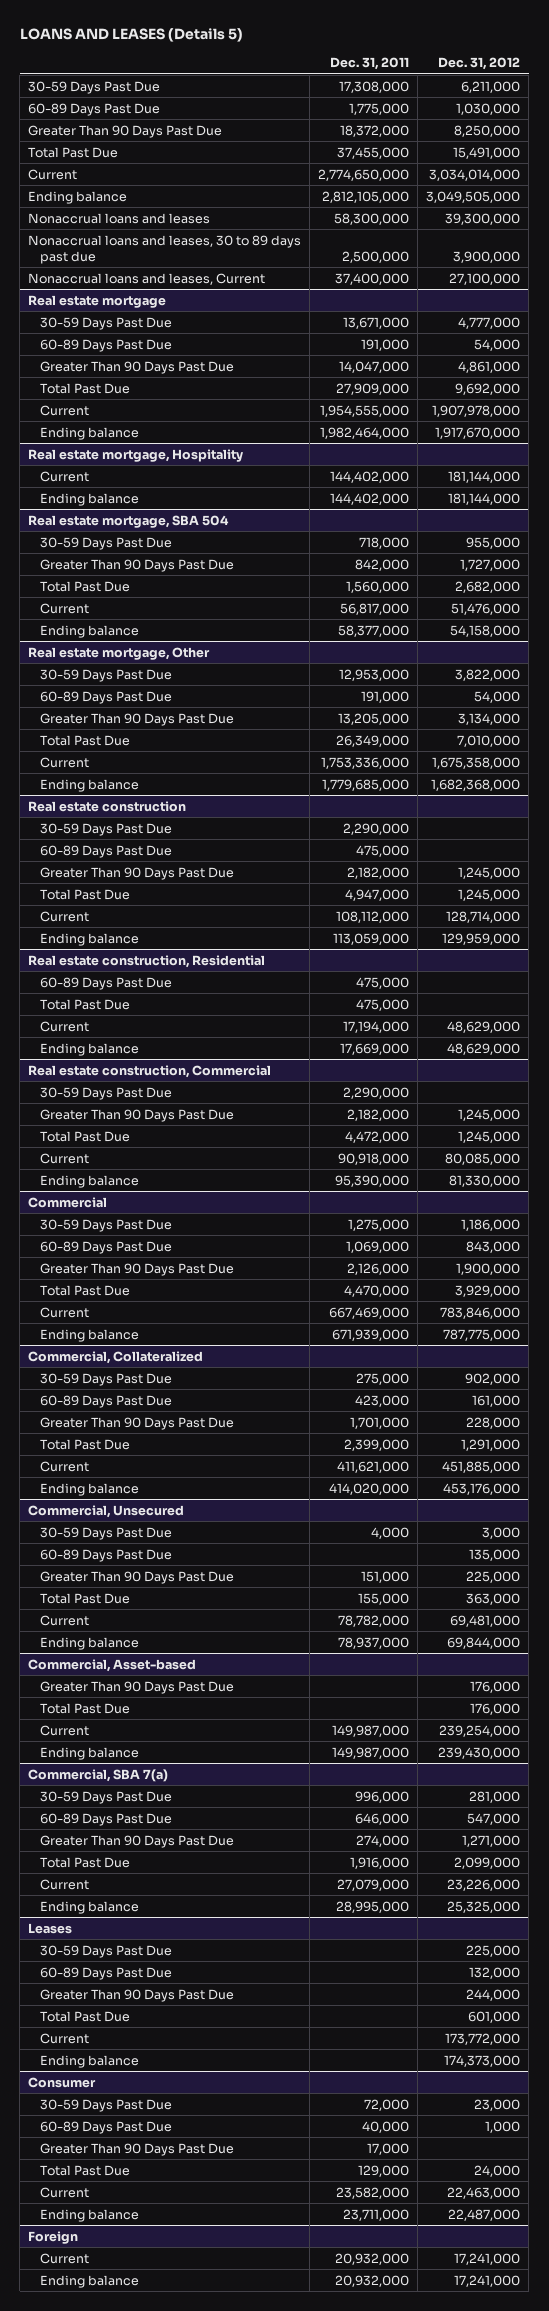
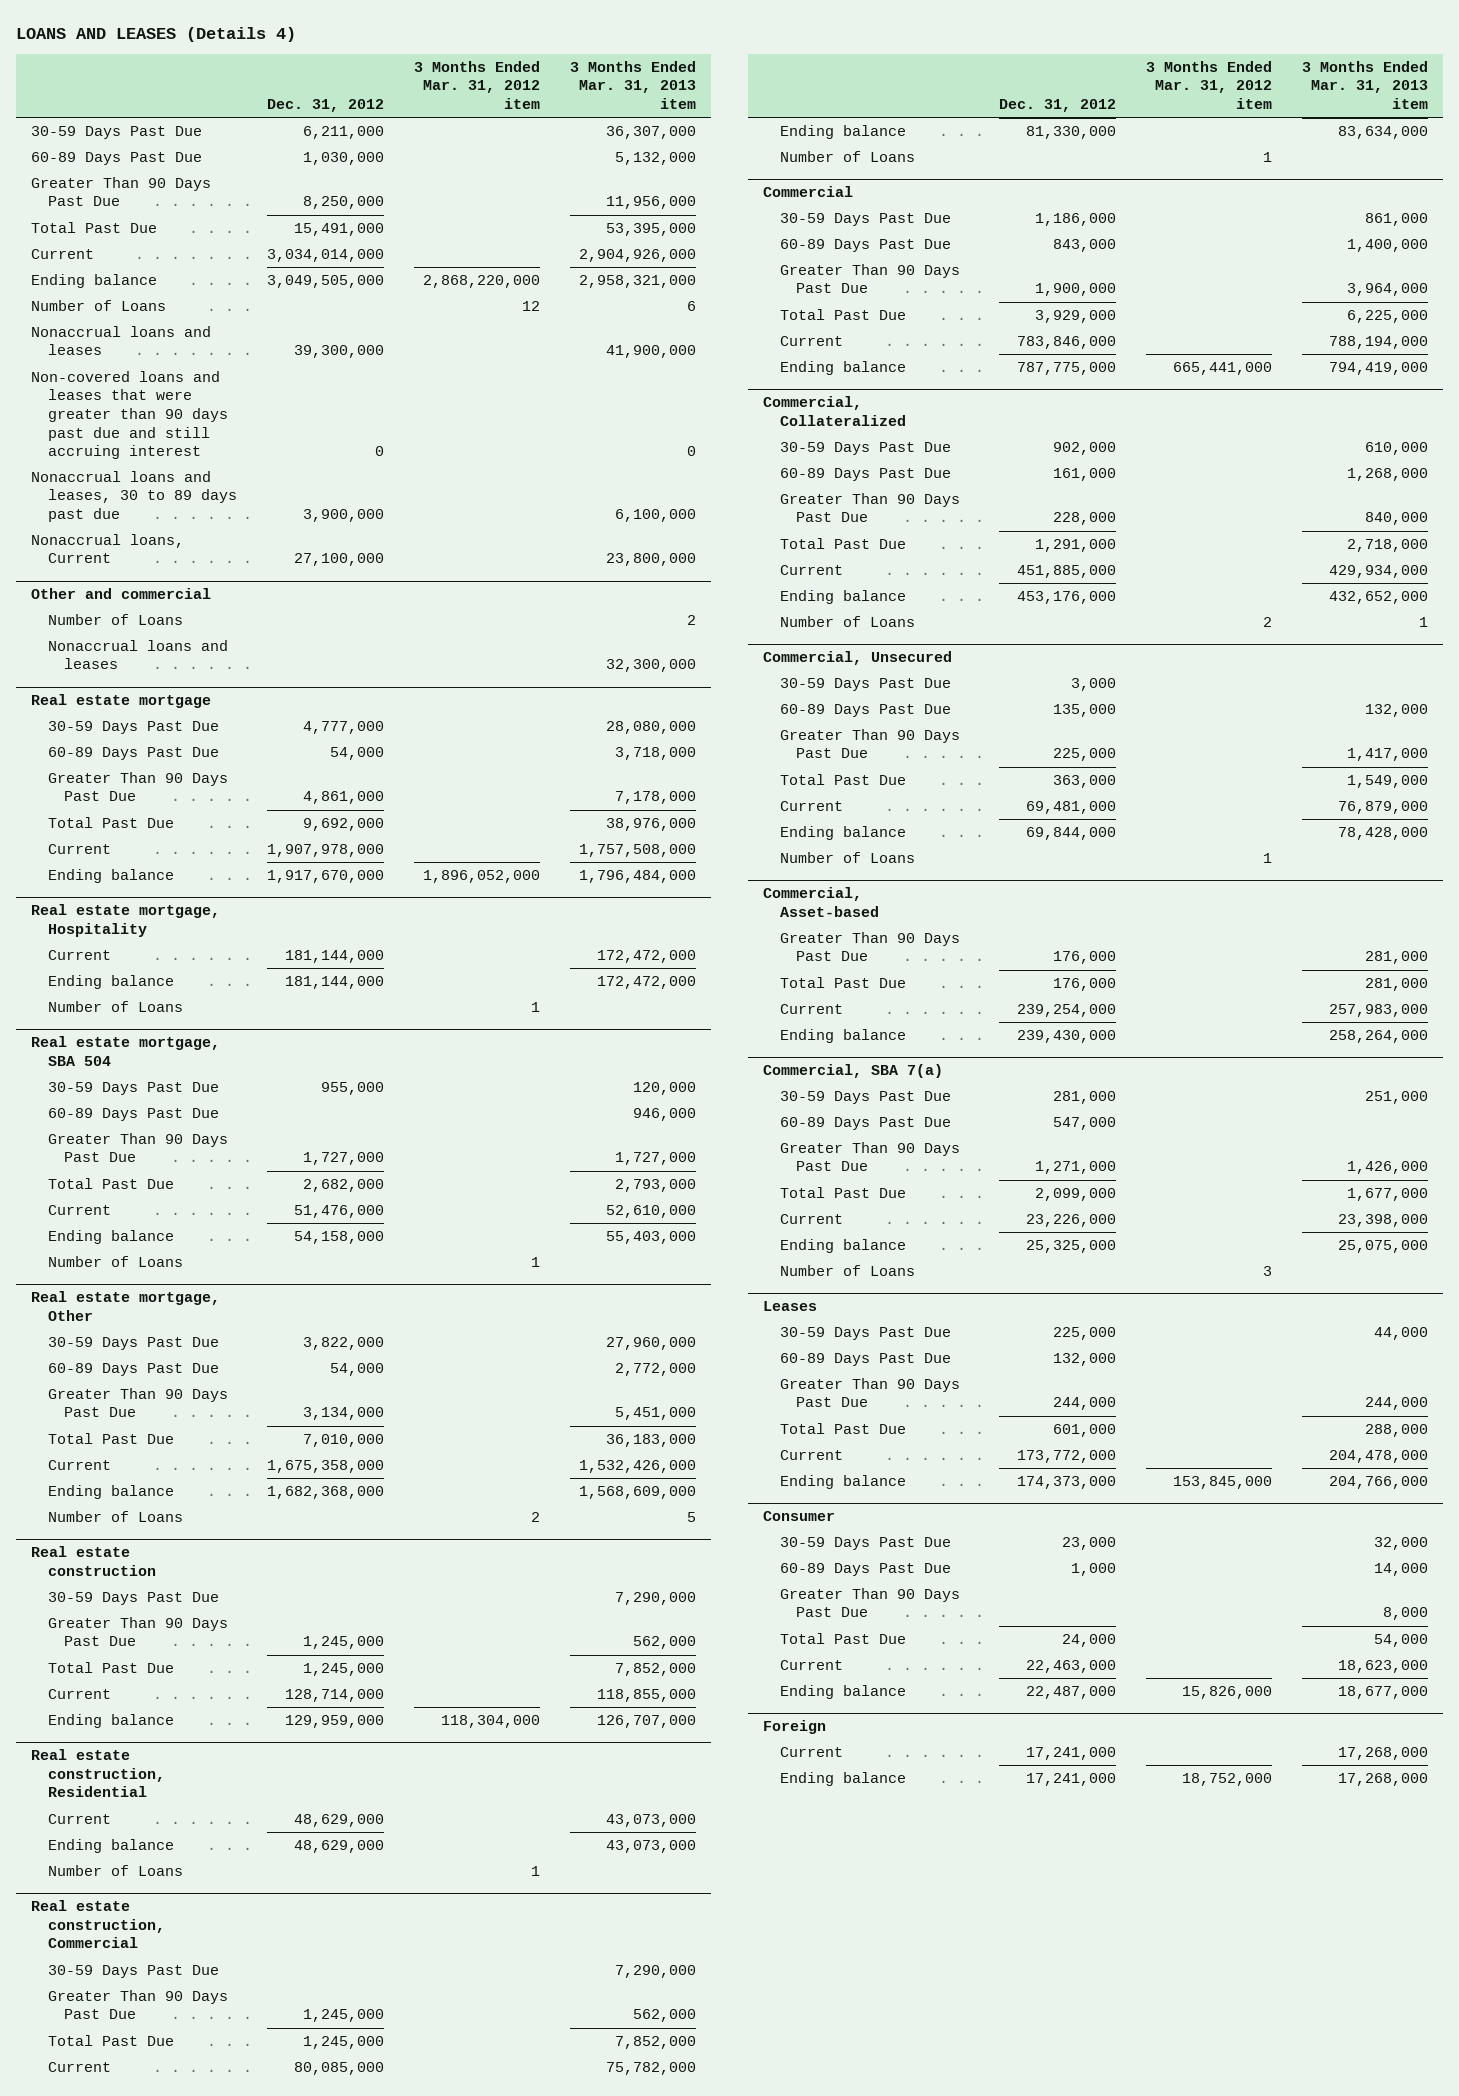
- LOANS AND LEASES (Details 5)
+ LOANS AND LEASES (Details 4)
- | Dec. 31, 2011 | Dec. 31, 2012
+ | Dec. 31, 2012 | 3 Months Ended Mar. 31, 2012 item | 3 Months Ended Mar. 31, 2013 item
+ Number of Loans | | 12 | 6
+ Non-covered loans and leases that were greater than 90 days past due and still accruing interest | 0 | | 0
- Nonaccrual loans and leases, Current | 37,400,000 | 27,100,000
+ Nonaccrual loans, Current | 27,100,000 | | 23,800,000
+ Other and commercial
+ Number of Loans | | | 2
+ Nonaccrual loans and leases | | | 32,300,000
@ Real estate mortgage, Hospitality
+ Number of Loans | | 1 |
@ Real estate mortgage, SBA 504
+ 60-89 Days Past Due | | | 946,000
+ Number of Loans | | 1 |
@ Real estate mortgage, Other
+ Number of Loans | | 2 | 5
@ Real estate construction
- 60-89 Days Past Due | 475,000 |
@ Real estate construction, Residential
- 60-89 Days Past Due | 475,000 |
- Total Past Due | 475,000 |
+ Number of Loans | | 1 |
@ Real estate construction, Commercial
+ Number of Loans | | 1 |
@ Commercial, Collateralized
+ Number of Loans | | 2 | 1
@ Commercial, Unsecured
+ Number of Loans | | 1 |
@ Commercial, SBA 7(a)
+ Number of Loans | | 3 |

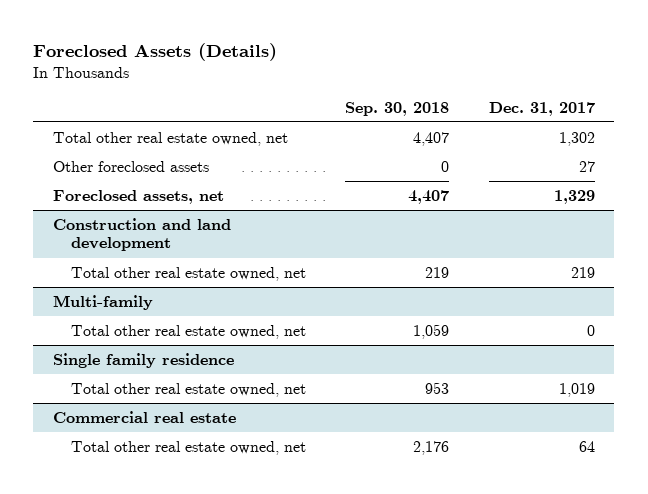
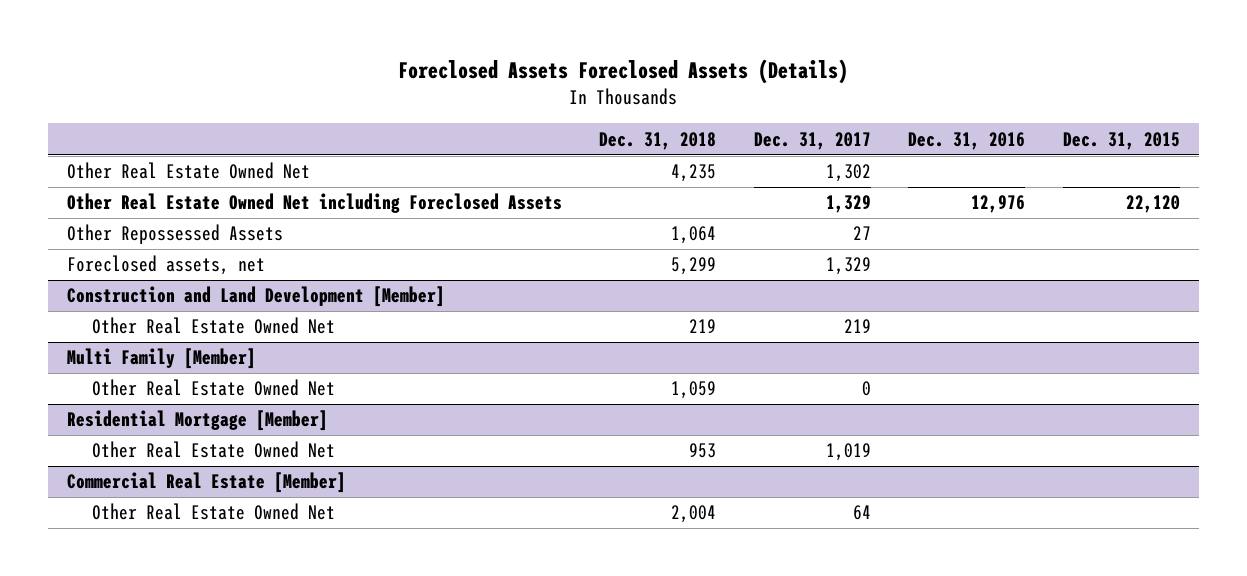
- Foreclosed Assets (Details)
+ Foreclosed Assets Foreclosed Assets (Details)
- | Sep. 30, 2018 | Dec. 31, 2017
+ | Dec. 31, 2018 | Dec. 31, 2017 | Dec. 31, 2016 | Dec. 31, 2015
- Total other real estate owned, net | 4,407 | 1,302
- Other foreclosed assets | 0 | 27
+ Other Real Estate Owned Net | 4,235 | 1,302 | |
+ Other Real Estate Owned Net including Foreclosed Assets | | 1,329 | 12,976 | 22,120
+ Other Repossessed Assets | 1,064 | 27 | |
- Construction and land development
- Total other real estate owned, net | 219 | 219
- Multi-family
- Total other real estate owned, net | 1,059 | 0
- Single family residence
- Total other real estate owned, net | 953 | 1,019
- Commercial real estate
- Total other real estate owned, net | 2,176 | 64
+ Construction and Land Development [Member]
+ Other Real Estate Owned Net | 219 | 219 | |
+ Multi Family [Member]
+ Other Real Estate Owned Net | 1,059 | 0 | |
+ Residential Mortgage [Member]
+ Other Real Estate Owned Net | 953 | 1,019 | |
+ Commercial Real Estate [Member]
+ Other Real Estate Owned Net | 2,004 | 64 | |

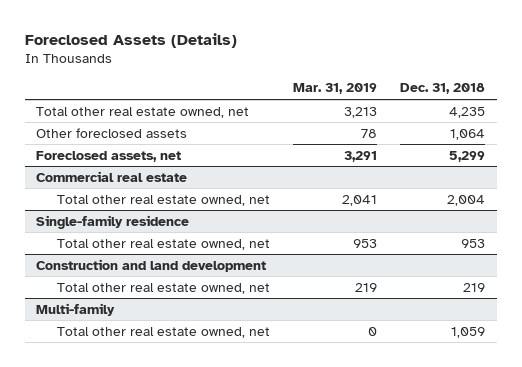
- Foreclosed Assets Foreclosed Assets (Details)
+ Foreclosed Assets (Details)
- | Dec. 31, 2018 | Dec. 31, 2017 | Dec. 31, 2016 | Dec. 31, 2015
+ | Mar. 31, 2019 | Dec. 31, 2018
- Other Real Estate Owned Net | 4,235 | 1,302 | |
- Other Real Estate Owned Net including Foreclosed Assets | | 1,329 | 12,976 | 22,120
- Other Repossessed Assets | 1,064 | 27 | |
+ Total other real estate owned, net | 3,213 | 4,235
+ Other foreclosed assets | 78 | 1,064
- Construction and Land Development [Member]
- Other Real Estate Owned Net | 219 | 219 | |
- Multi Family [Member]
- Other Real Estate Owned Net | 1,059 | 0 | |
- Residential Mortgage [Member]
- Other Real Estate Owned Net | 953 | 1,019 | |
- Commercial Real Estate [Member]
- Other Real Estate Owned Net | 2,004 | 64 | |
+ Commercial real estate
+ Total other real estate owned, net | 2,041 | 2,004
+ Single-family residence
+ Total other real estate owned, net | 953 | 953
+ Construction and land development
+ Total other real estate owned, net | 219 | 219
+ Multi-family
+ Total other real estate owned, net | 0 | 1,059

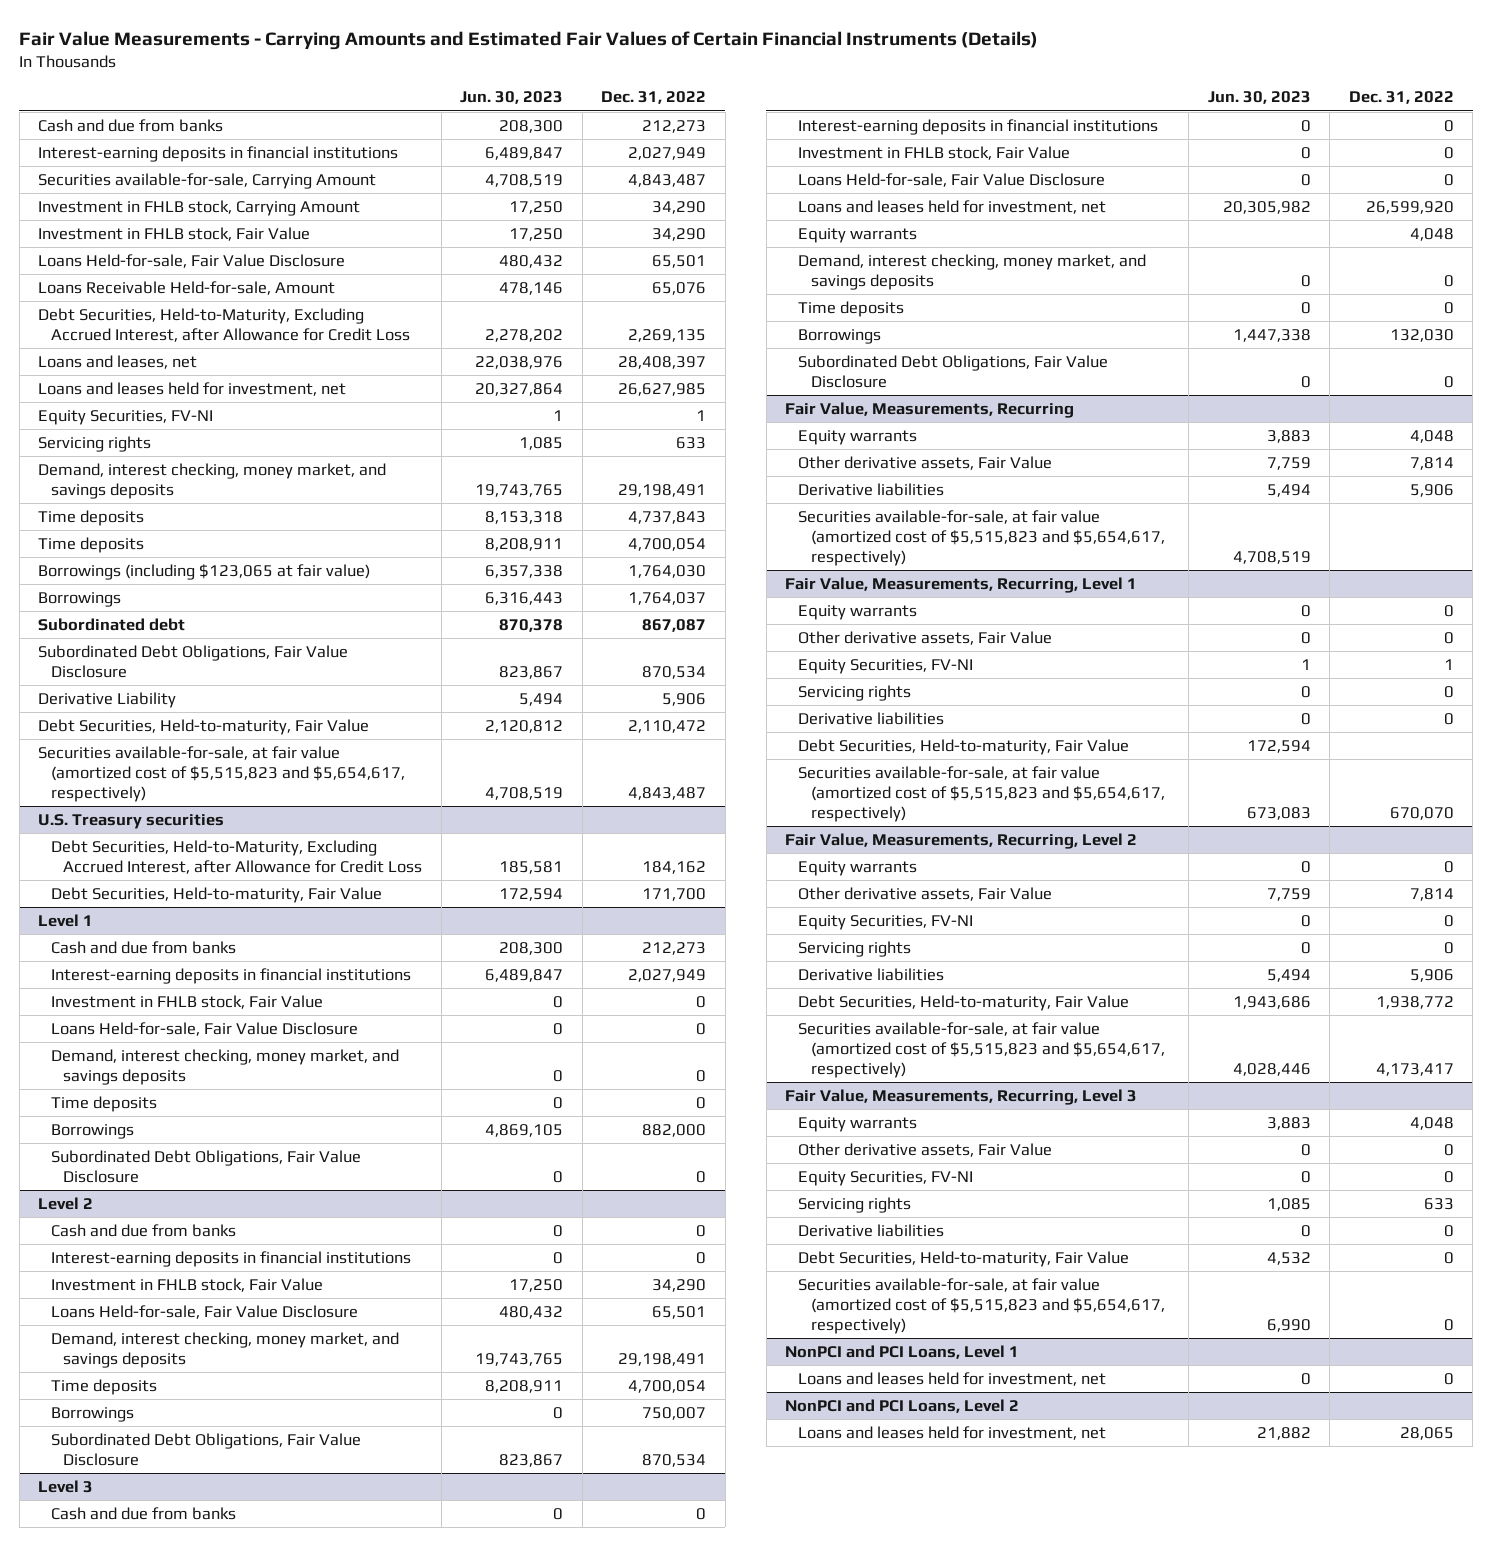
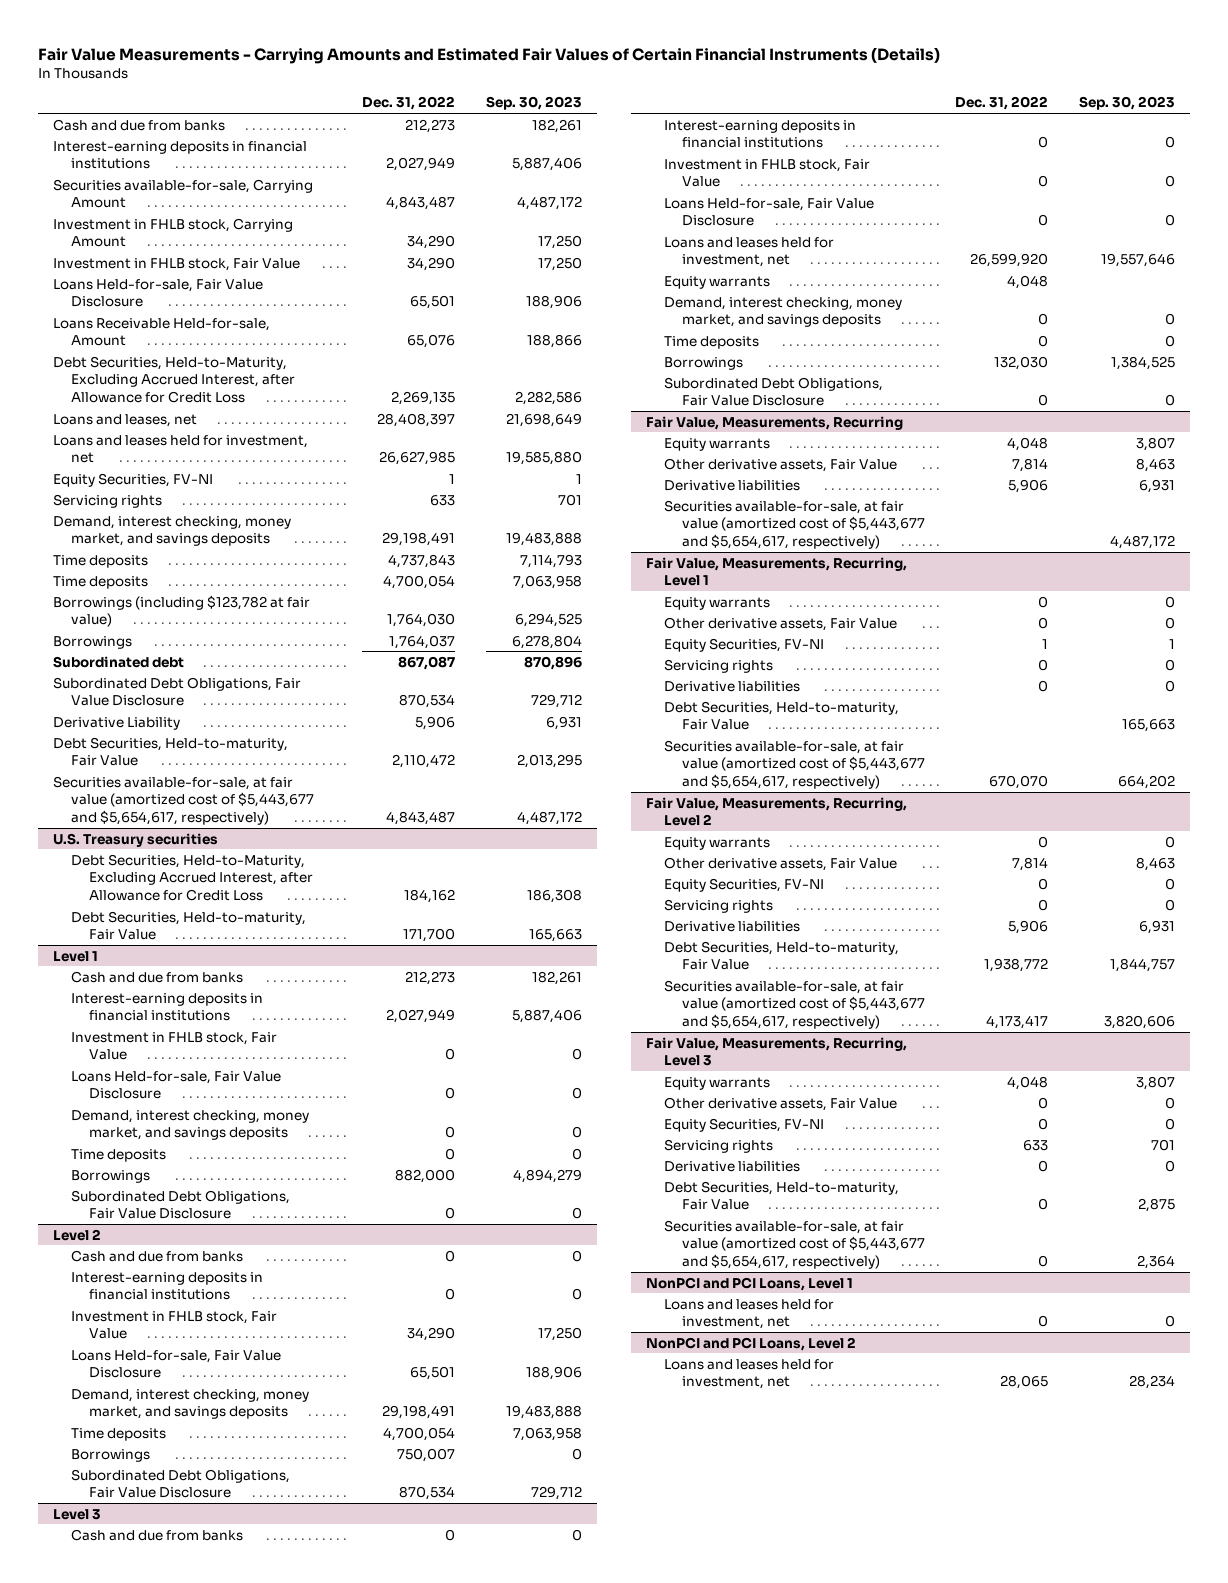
- | Jun. 30, 2023 | Dec. 31, 2022
+ | Dec. 31, 2022 | Sep. 30, 2023
- Borrowings (including $123,065 at fair value) | 6,357,338 | 1,764,030
+ Borrowings (including $123,782 at fair value) | 1,764,030 | 6,294,525
- Securities available-for-sale, at fair value (amortized cost of $5,515,823 and $5,654,617, respectively) | 4,708,519 | 4,843,487
+ Securities available-for-sale, at fair value (amortized cost of $5,443,677 and $5,654,617, respectively) | 4,843,487 | 4,487,172
@ Fair Value, Measurements, Recurring
- Securities available-for-sale, at fair value (amortized cost of $5,515,823 and $5,654,617, respectively) | 4,708,519 |
+ Securities available-for-sale, at fair value (amortized cost of $5,443,677 and $5,654,617, respectively) | | 4,487,172
@ Fair Value, Measurements, Recurring, Level 1
- Securities available-for-sale, at fair value (amortized cost of $5,515,823 and $5,654,617, respectively) | 673,083 | 670,070
+ Securities available-for-sale, at fair value (amortized cost of $5,443,677 and $5,654,617, respectively) | 670,070 | 664,202
@ Fair Value, Measurements, Recurring, Level 2
- Securities available-for-sale, at fair value (amortized cost of $5,515,823 and $5,654,617, respectively) | 4,028,446 | 4,173,417
+ Securities available-for-sale, at fair value (amortized cost of $5,443,677 and $5,654,617, respectively) | 4,173,417 | 3,820,606
@ Fair Value, Measurements, Recurring, Level 3
- Securities available-for-sale, at fair value (amortized cost of $5,515,823 and $5,654,617, respectively) | 6,990 | 0
+ Securities available-for-sale, at fair value (amortized cost of $5,443,677 and $5,654,617, respectively) | 0 | 2,364

